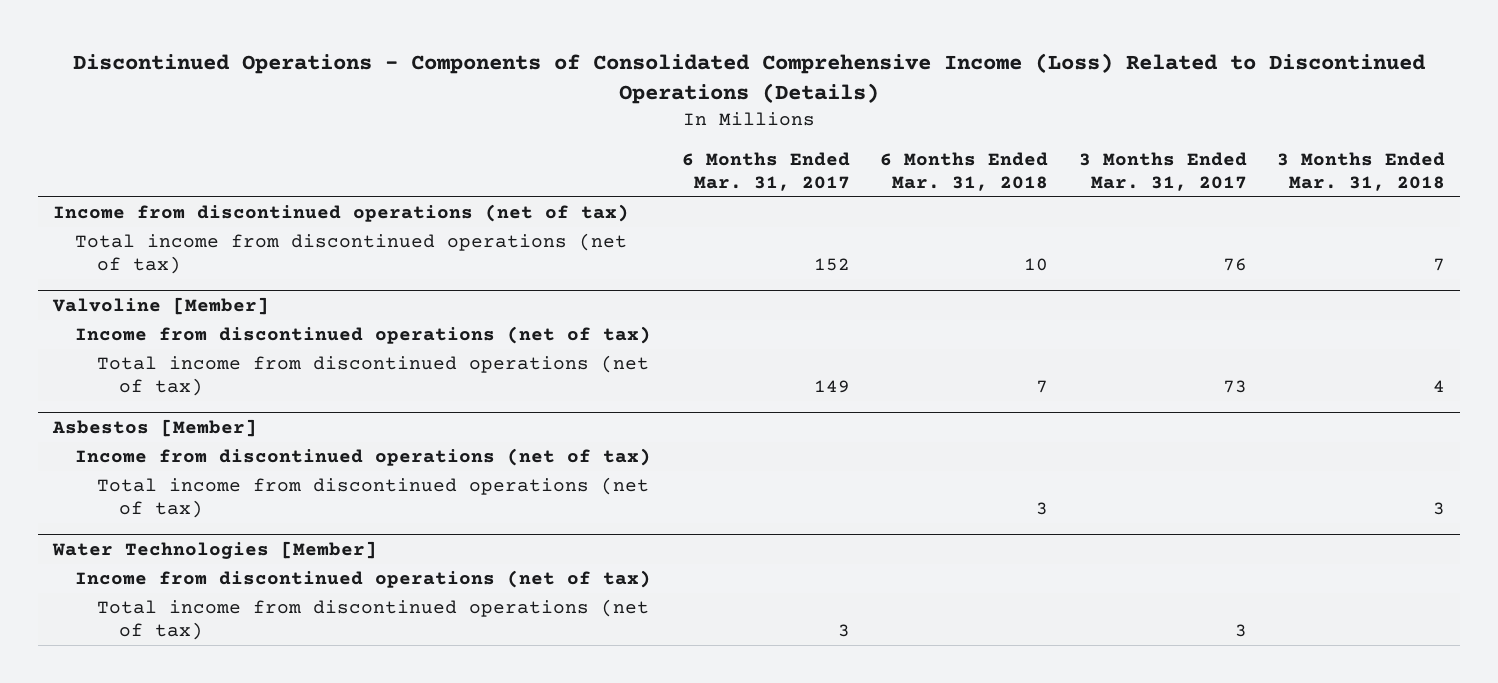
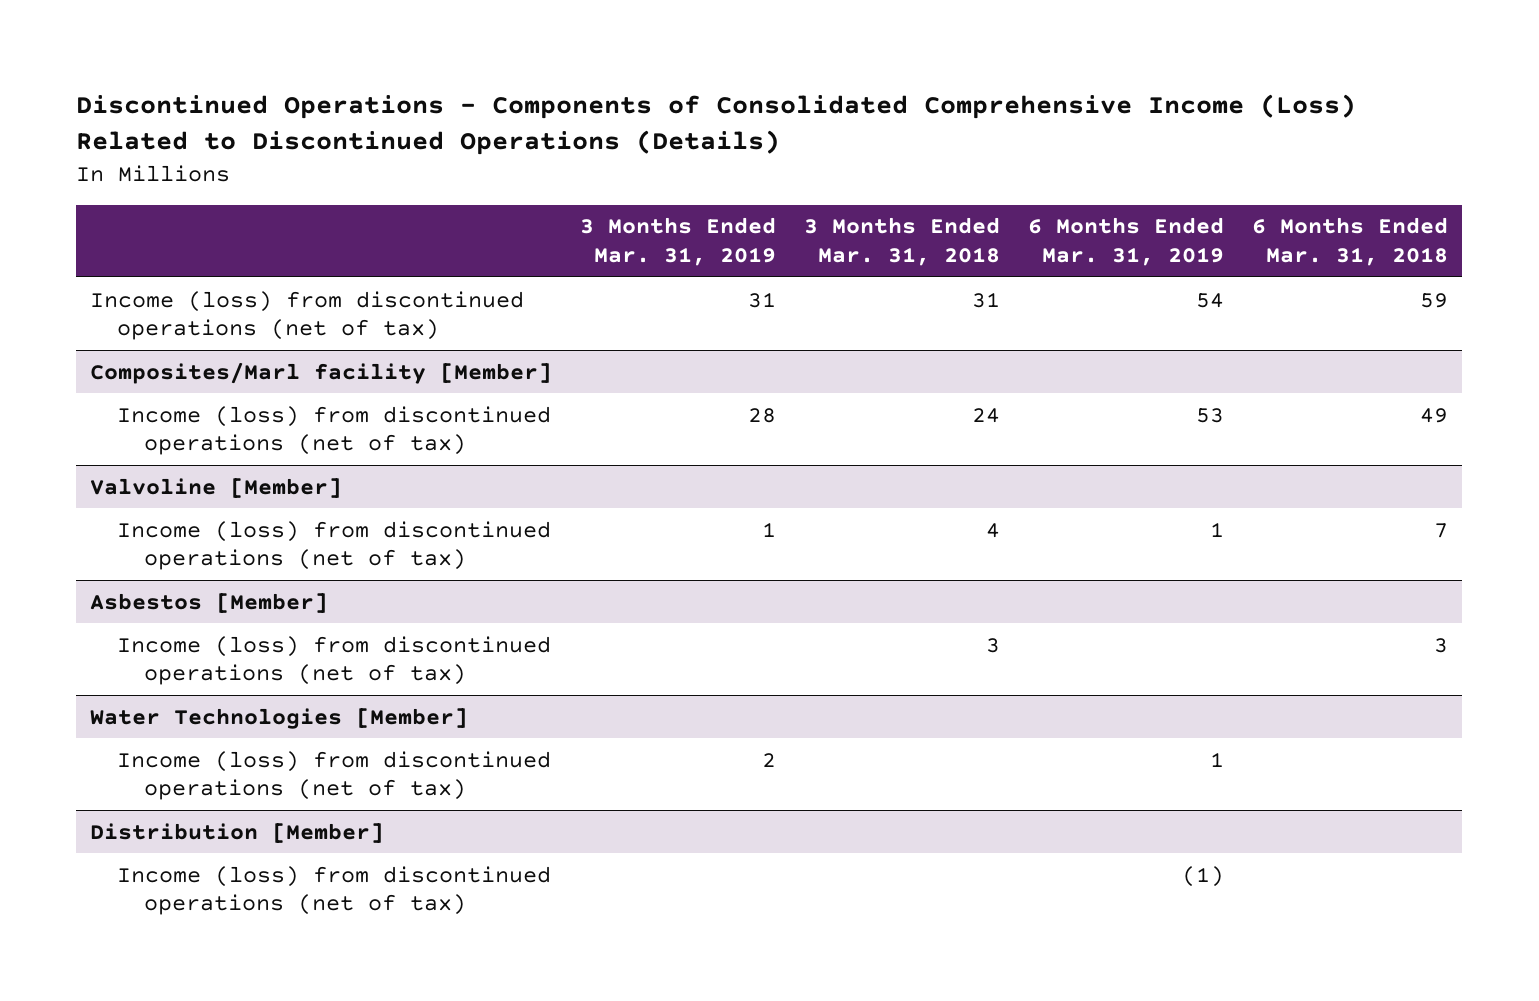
- | 6 Months Ended Mar. 31, 2017 | 6 Months Ended Mar. 31, 2018 | 3 Months Ended Mar. 31, 2017 | 3 Months Ended Mar. 31, 2018
+ | 3 Months Ended Mar. 31, 2019 | 3 Months Ended Mar. 31, 2018 | 6 Months Ended Mar. 31, 2019 | 6 Months Ended Mar. 31, 2018
- Income from discontinued operations (net of tax)
- Total income from discontinued operations (net of tax) | 152 | 10 | 76 | 7
+ Income (loss) from discontinued operations (net of tax) | 31 | 31 | 54 | 59
+ Composites/Marl facility [Member]
+ Income (loss) from discontinued operations (net of tax) | 28 | 24 | 53 | 49
@ Valvoline [Member]
- Income from discontinued operations (net of tax)
- Total income from discontinued operations (net of tax) | 149 | 7 | 73 | 4
+ Income (loss) from discontinued operations (net of tax) | 1 | 4 | 1 | 7
@ Asbestos [Member]
- Income from discontinued operations (net of tax)
- Total income from discontinued operations (net of tax) | | 3 | | 3
+ Income (loss) from discontinued operations (net of tax) | | 3 | | 3
@ Water Technologies [Member]
- Income from discontinued operations (net of tax)
- Total income from discontinued operations (net of tax) | 3 | | 3 |
+ Income (loss) from discontinued operations (net of tax) | 2 | | 1 |
+ Distribution [Member]
+ Income (loss) from discontinued operations (net of tax) | | | (1) |

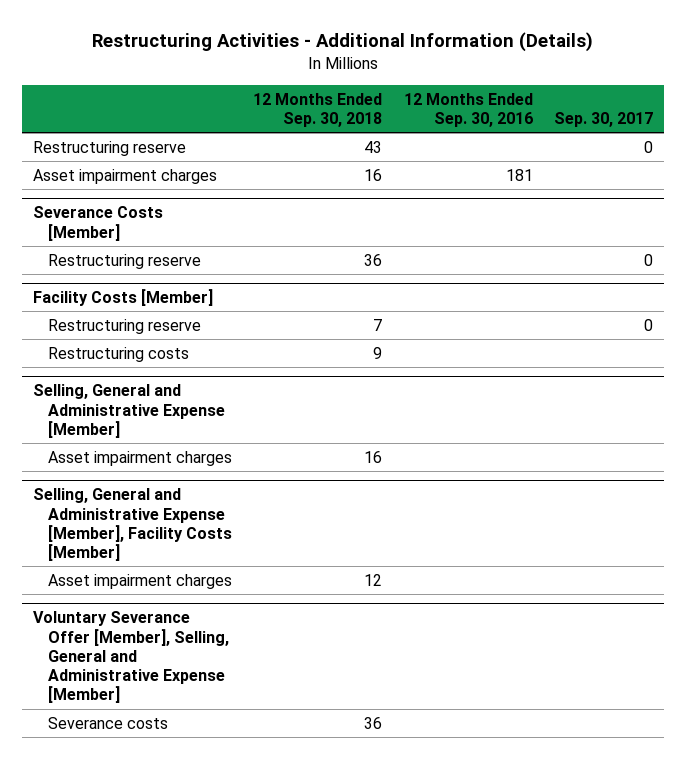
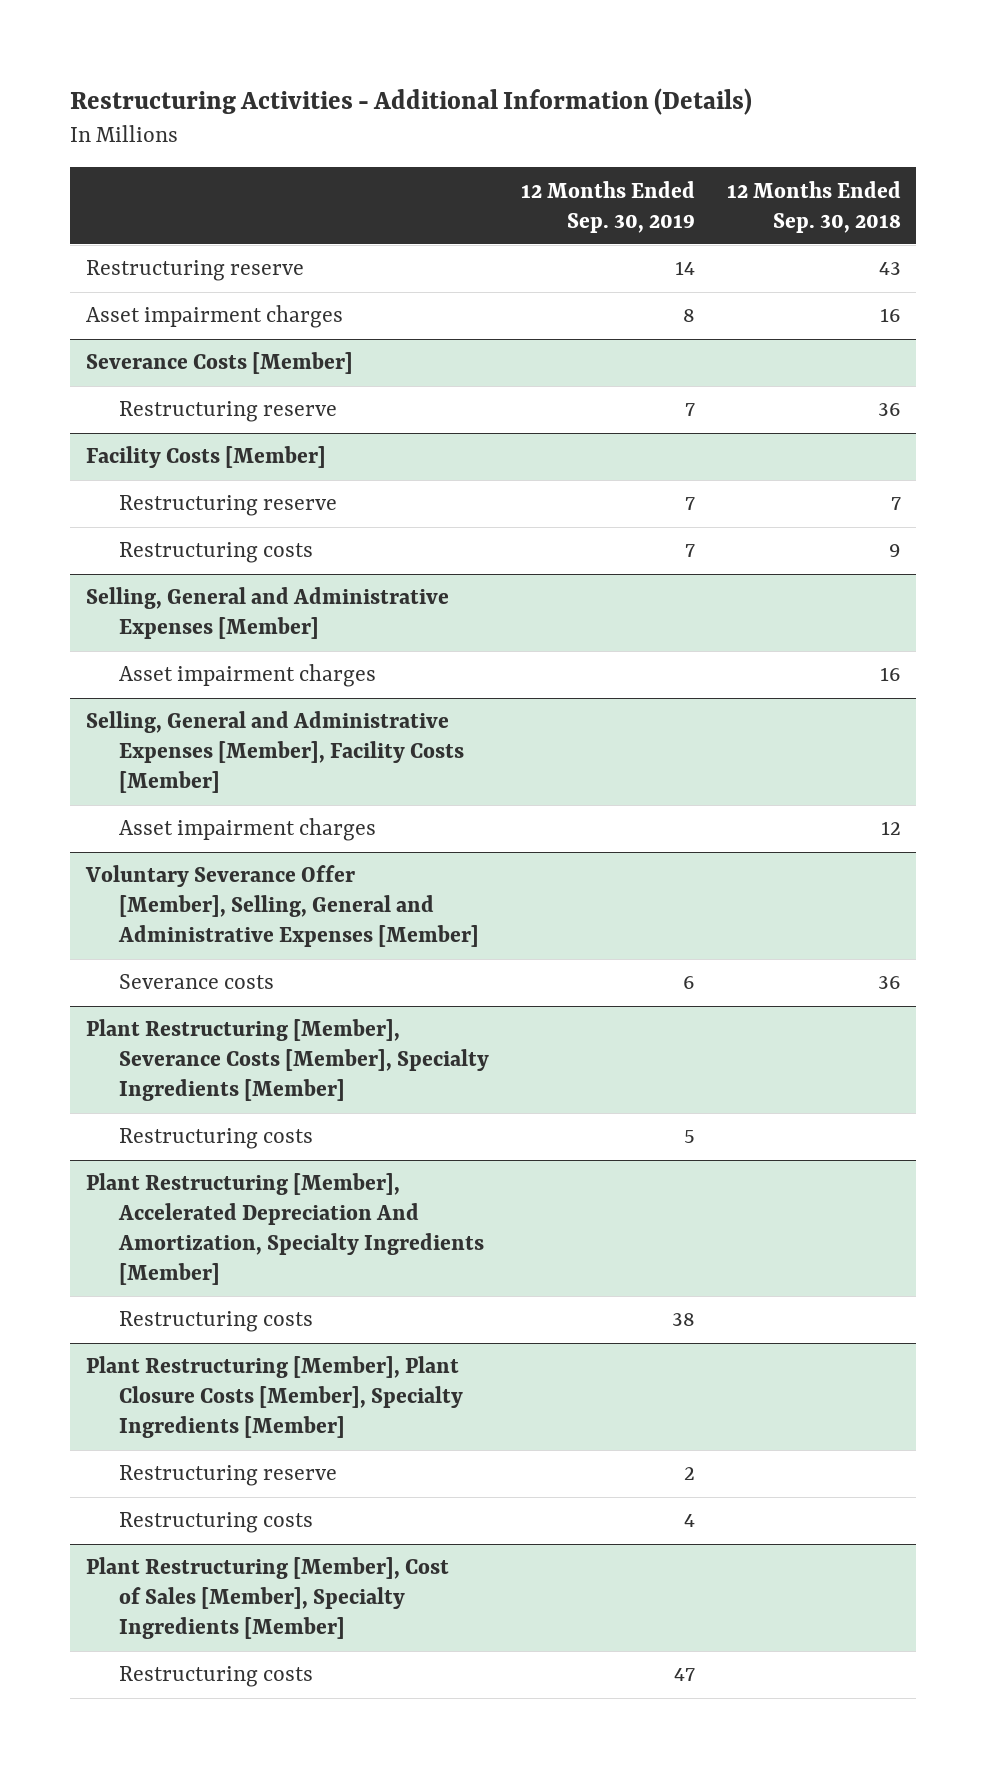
- | 12 Months Ended Sep. 30, 2018 | 12 Months Ended Sep. 30, 2016 | Sep. 30, 2017
+ | 12 Months Ended Sep. 30, 2019 | 12 Months Ended Sep. 30, 2018
- Selling, General and Administrative Expense [Member]
+ Selling, General and Administrative Expenses [Member]
- Selling, General and Administrative Expense [Member], Facility Costs [Member]
+ Selling, General and Administrative Expenses [Member], Facility Costs [Member]
- Voluntary Severance Offer [Member], Selling, General and Administrative Expense [Member]
+ Voluntary Severance Offer [Member], Selling, General and Administrative Expenses [Member]
+ Plant Restructuring [Member], Severance Costs [Member], Specialty Ingredients [Member]
+ Restructuring costs | 5 |
+ Plant Restructuring [Member], Accelerated Depreciation And Amortization, Specialty Ingredients [Member]
+ Restructuring costs | 38 |
+ Plant Restructuring [Member], Plant Closure Costs [Member], Specialty Ingredients [Member]
+ Restructuring reserve | 2 |
+ Restructuring costs | 4 |
+ Plant Restructuring [Member], Cost of Sales [Member], Specialty Ingredients [Member]
+ Restructuring costs | 47 |

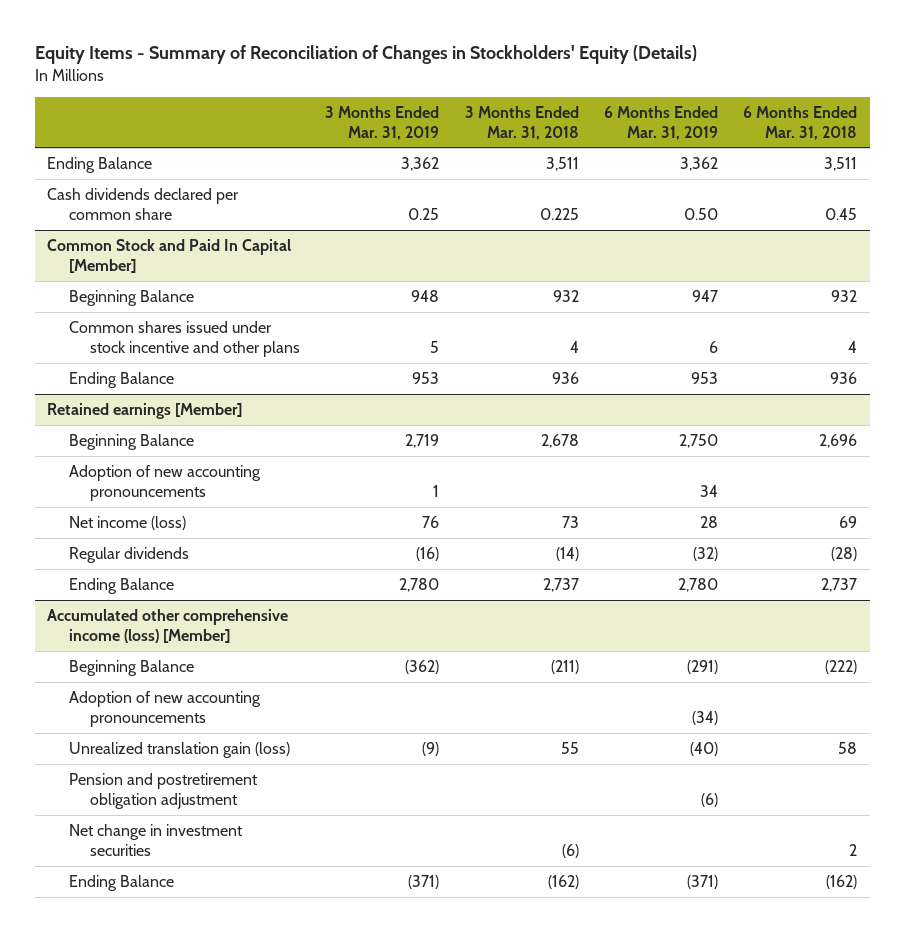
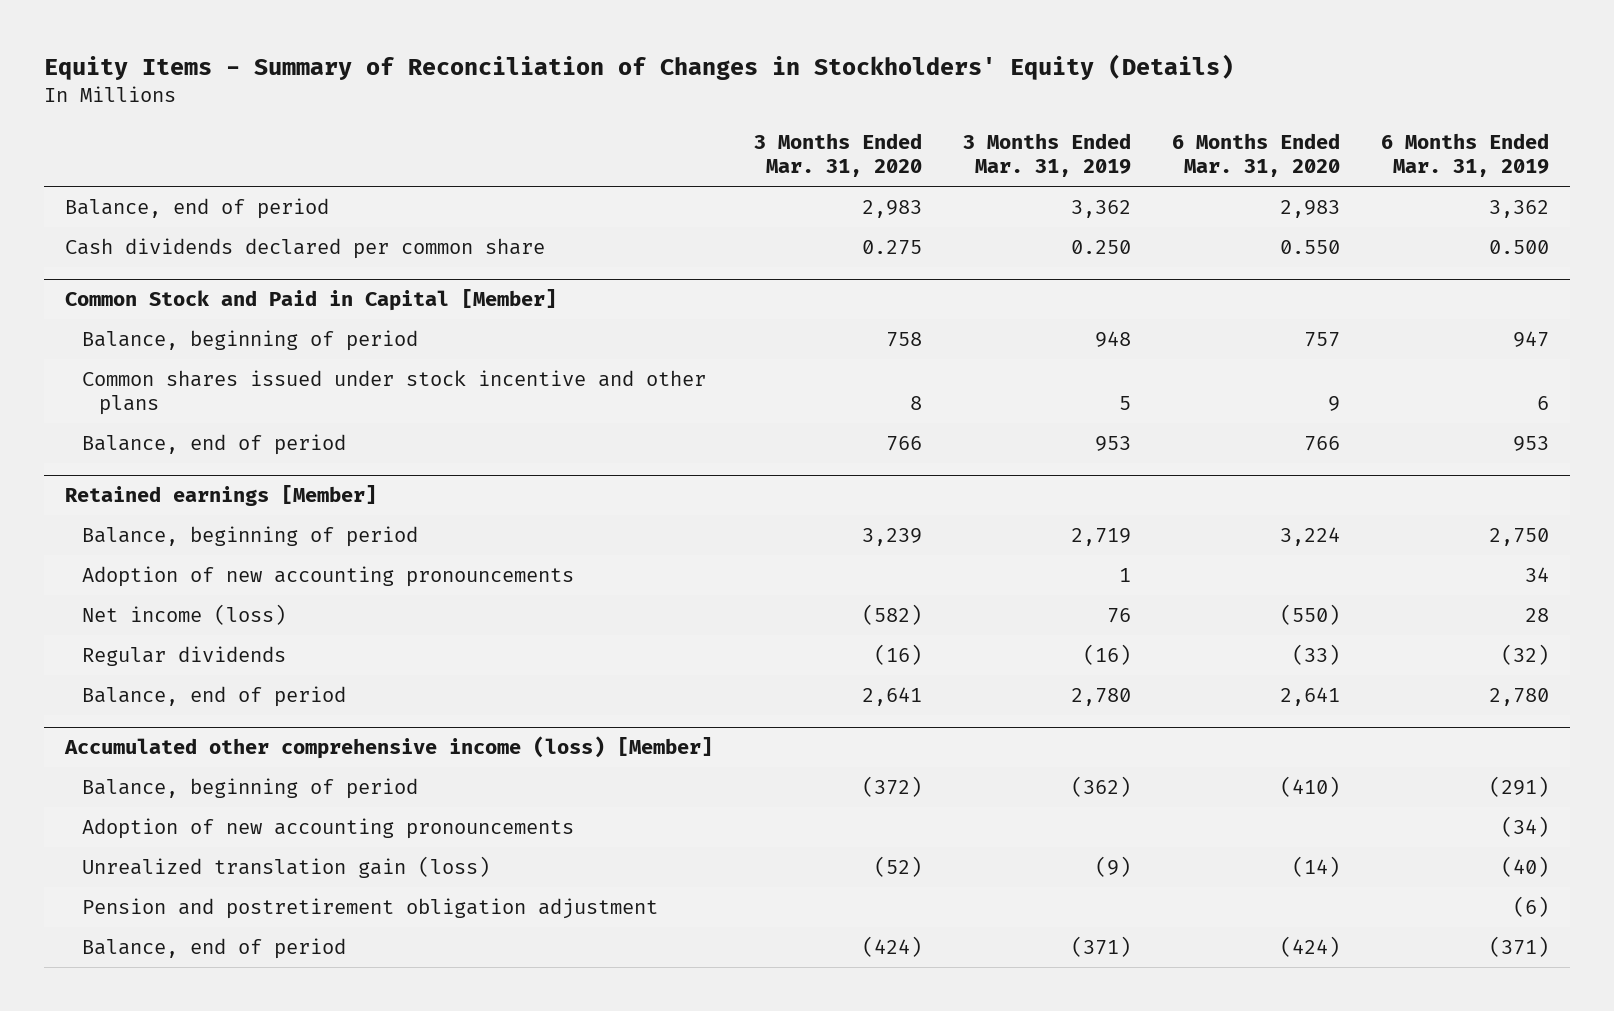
- | 3 Months Ended Mar. 31, 2019 | 3 Months Ended Mar. 31, 2018 | 6 Months Ended Mar. 31, 2019 | 6 Months Ended Mar. 31, 2018
+ | 3 Months Ended Mar. 31, 2020 | 3 Months Ended Mar. 31, 2019 | 6 Months Ended Mar. 31, 2020 | 6 Months Ended Mar. 31, 2019
- Ending Balance | 3,362 | 3,511 | 3,362 | 3,511
- Cash dividends declared per common share | 0.25 | 0.225 | 0.50 | 0.45
- Common Stock and Paid In Capital [Member]
- Beginning Balance | 948 | 932 | 947 | 932
+ Balance, end of period | 2,983 | 3,362 | 2,983 | 3,362
+ Cash dividends declared per common share | 0.275 | 0.250 | 0.550 | 0.500
+ Common Stock and Paid in Capital [Member]
+ Balance, beginning of period | 758 | 948 | 757 | 947
- Ending Balance | 953 | 936 | 953 | 936
+ Balance, end of period | 766 | 953 | 766 | 953
@ Retained earnings [Member]
- Beginning Balance | 2,719 | 2,678 | 2,750 | 2,696
+ Balance, beginning of period | 3,239 | 2,719 | 3,224 | 2,750
- Ending Balance | 2,780 | 2,737 | 2,780 | 2,737
+ Balance, end of period | 2,641 | 2,780 | 2,641 | 2,780
@ Accumulated other comprehensive income (loss) [Member]
- Beginning Balance | (362) | (211) | (291) | (222)
+ Balance, beginning of period | (372) | (362) | (410) | (291)
- Net change in investment securities | | (6) | | 2
- Ending Balance | (371) | (162) | (371) | (162)
+ Balance, end of period | (424) | (371) | (424) | (371)

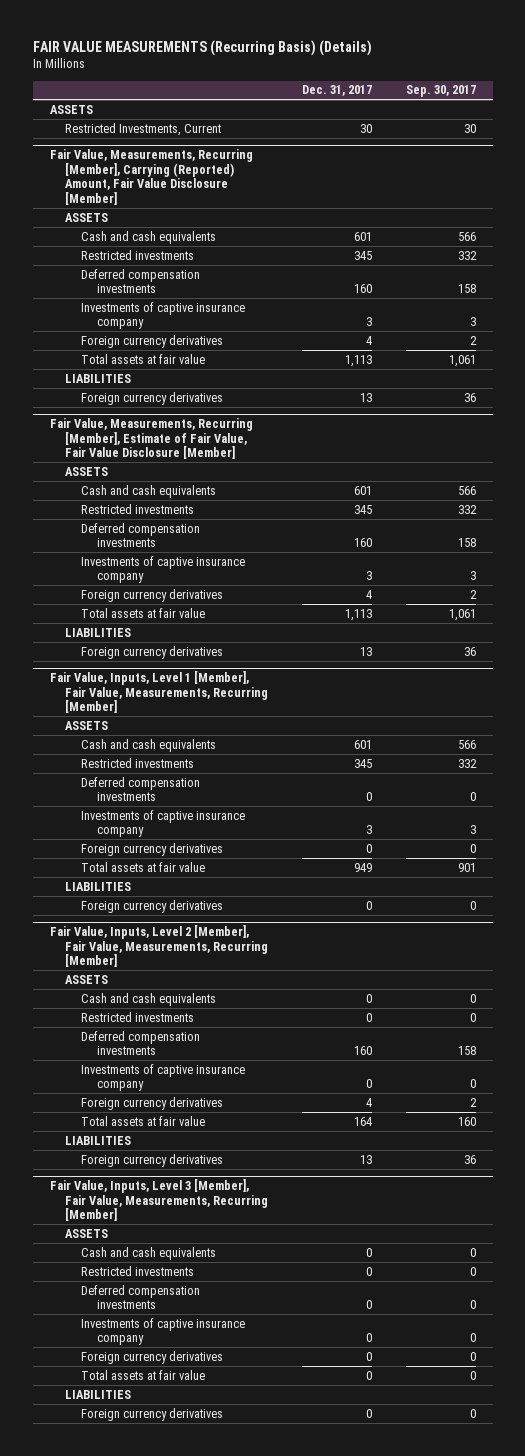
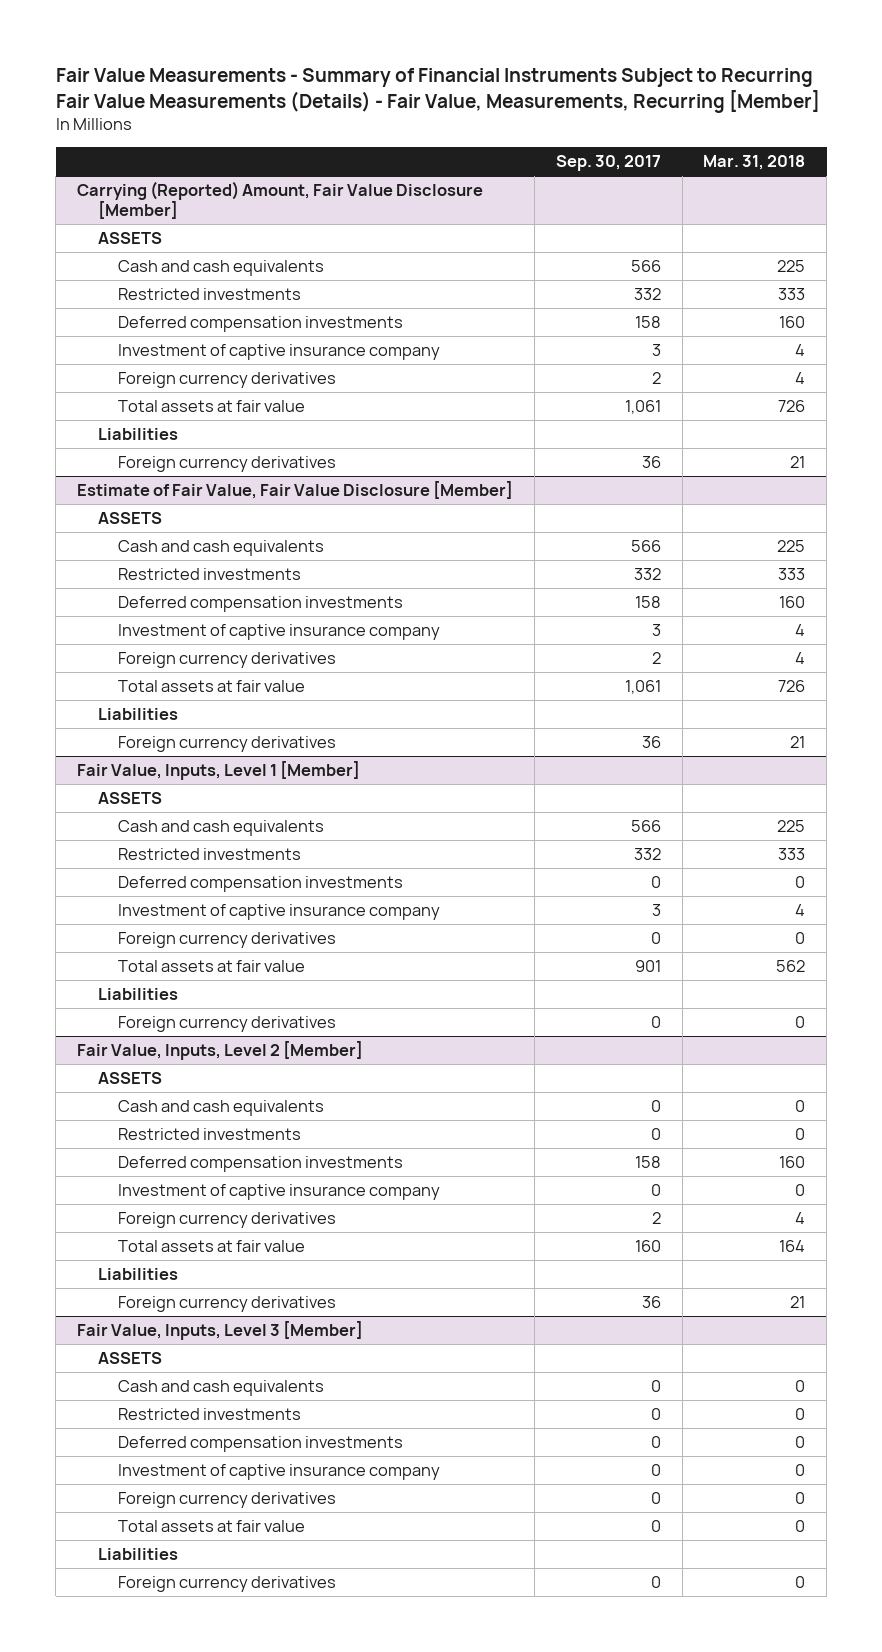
- FAIR VALUE MEASUREMENTS (Recurring Basis) (Details)
+ Fair Value Measurements - Summary of Financial Instruments Subject to Recurring Fair Value Measurements (Details) - Fair Value, Measurements, Recurring [Member]
- | Dec. 31, 2017 | Sep. 30, 2017
+ | Sep. 30, 2017 | Mar. 31, 2018
- ASSETS
- Restricted Investments, Current | 30 | 30
- Fair Value, Measurements, Recurring [Member], Carrying (Reported) Amount, Fair Value Disclosure [Member]
+ Carrying (Reported) Amount, Fair Value Disclosure [Member]
- Investments of captive insurance company | 3 | 3
+ Investment of captive insurance company | 3 | 4
- LIABILITIES
+ Liabilities
- Fair Value, Measurements, Recurring [Member], Estimate of Fair Value, Fair Value Disclosure [Member]
+ Estimate of Fair Value, Fair Value Disclosure [Member]
- Investments of captive insurance company | 3 | 3
+ Investment of captive insurance company | 3 | 4
- LIABILITIES
+ Liabilities
- Fair Value, Inputs, Level 1 [Member], Fair Value, Measurements, Recurring [Member]
+ Fair Value, Inputs, Level 1 [Member]
- Investments of captive insurance company | 3 | 3
+ Investment of captive insurance company | 3 | 4
- LIABILITIES
+ Liabilities
- Fair Value, Inputs, Level 2 [Member], Fair Value, Measurements, Recurring [Member]
+ Fair Value, Inputs, Level 2 [Member]
- Investments of captive insurance company | 0 | 0
+ Investment of captive insurance company | 0 | 0
- LIABILITIES
+ Liabilities
- Fair Value, Inputs, Level 3 [Member], Fair Value, Measurements, Recurring [Member]
+ Fair Value, Inputs, Level 3 [Member]
- Investments of captive insurance company | 0 | 0
+ Investment of captive insurance company | 0 | 0
- LIABILITIES
+ Liabilities

